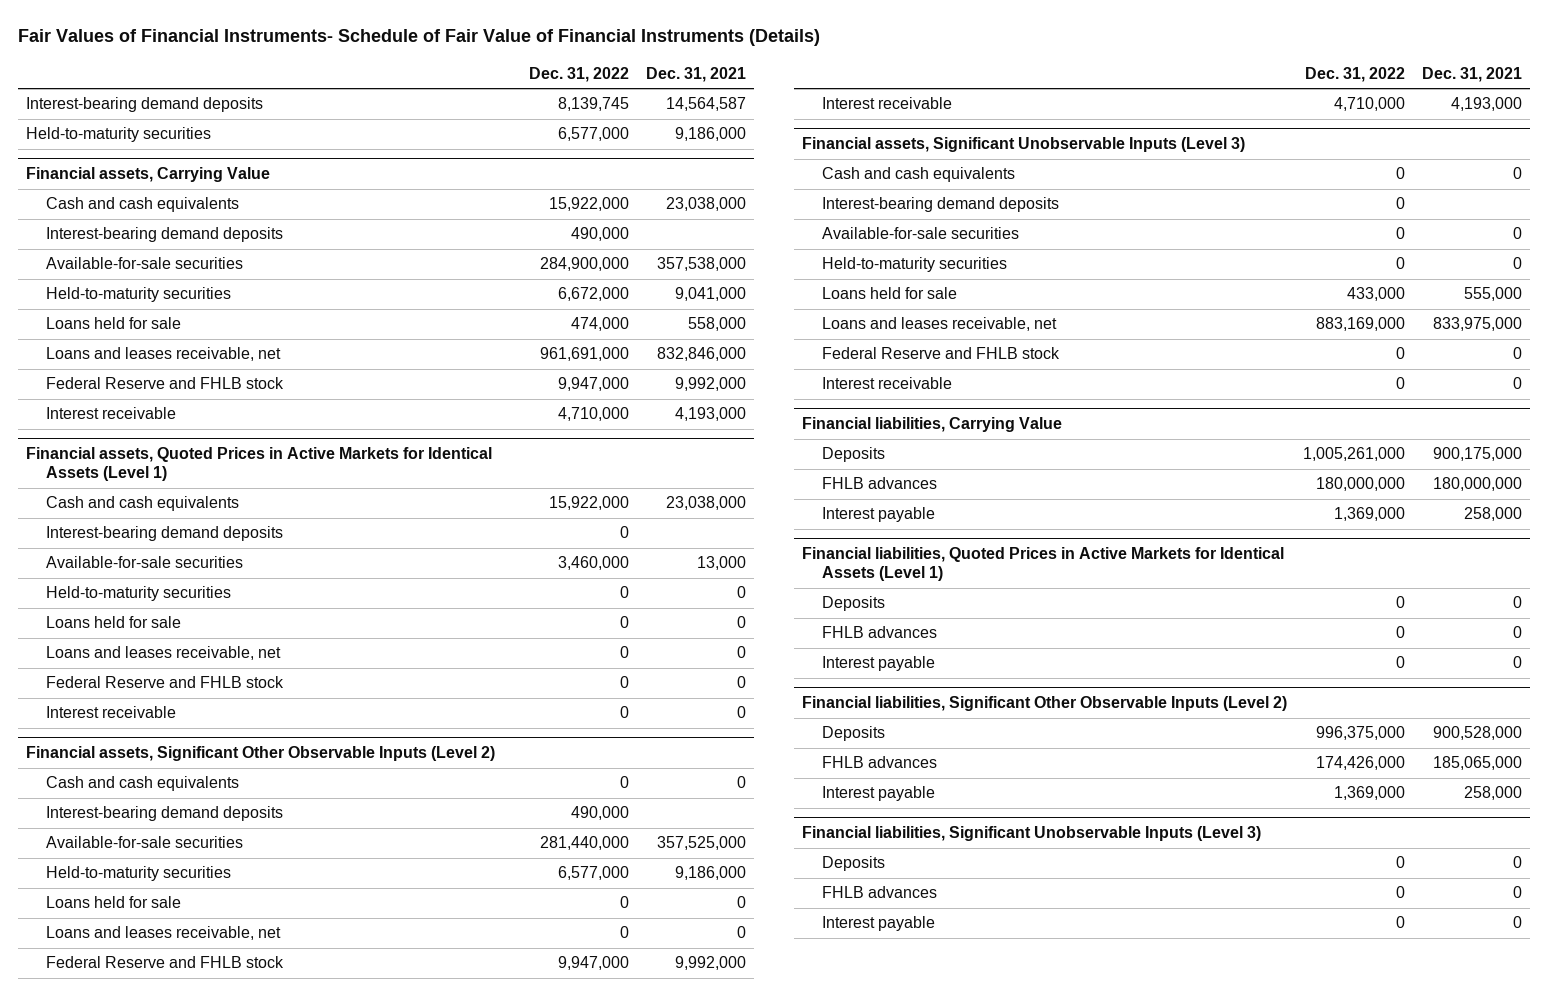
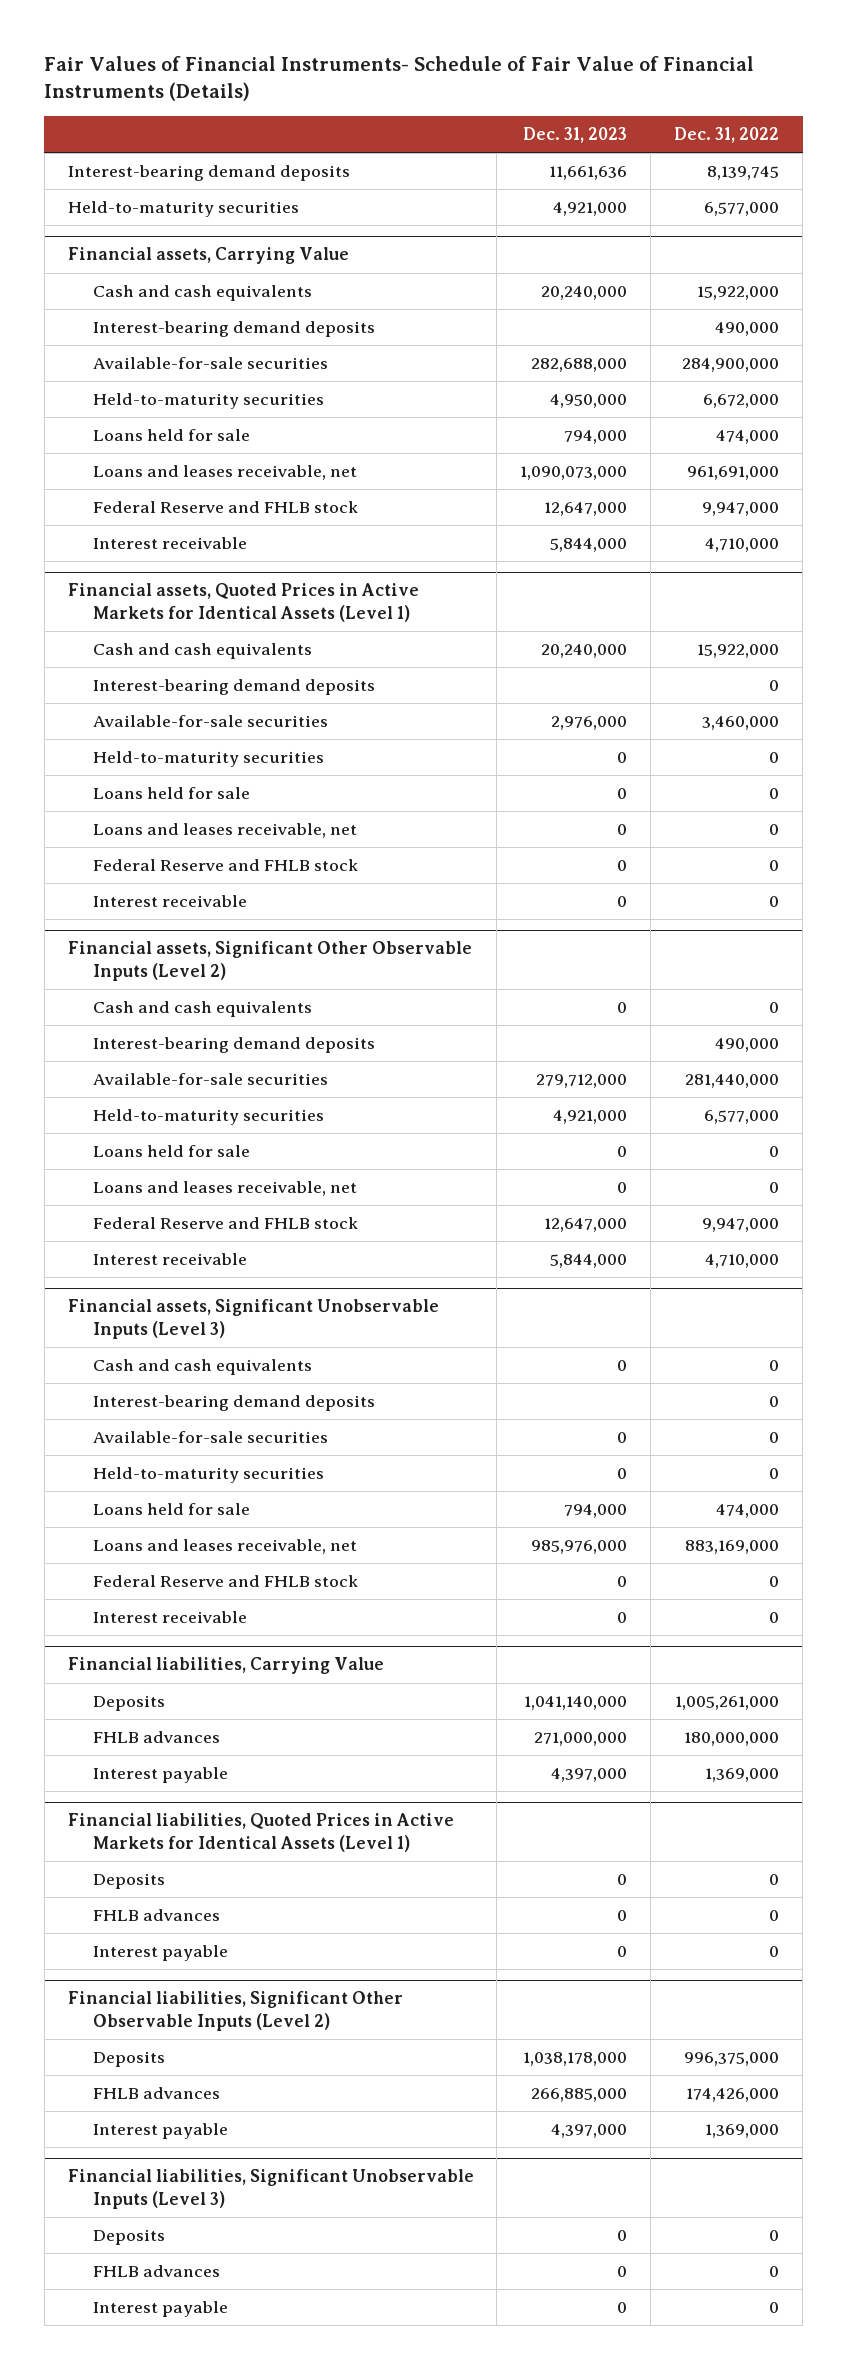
- | Dec. 31, 2022 | Dec. 31, 2021
+ | Dec. 31, 2023 | Dec. 31, 2022
@ Financial assets, Significant Unobservable Inputs (Level 3)
- Loans held for sale | 433,000 | 555,000
+ Loans held for sale | 794,000 | 474,000

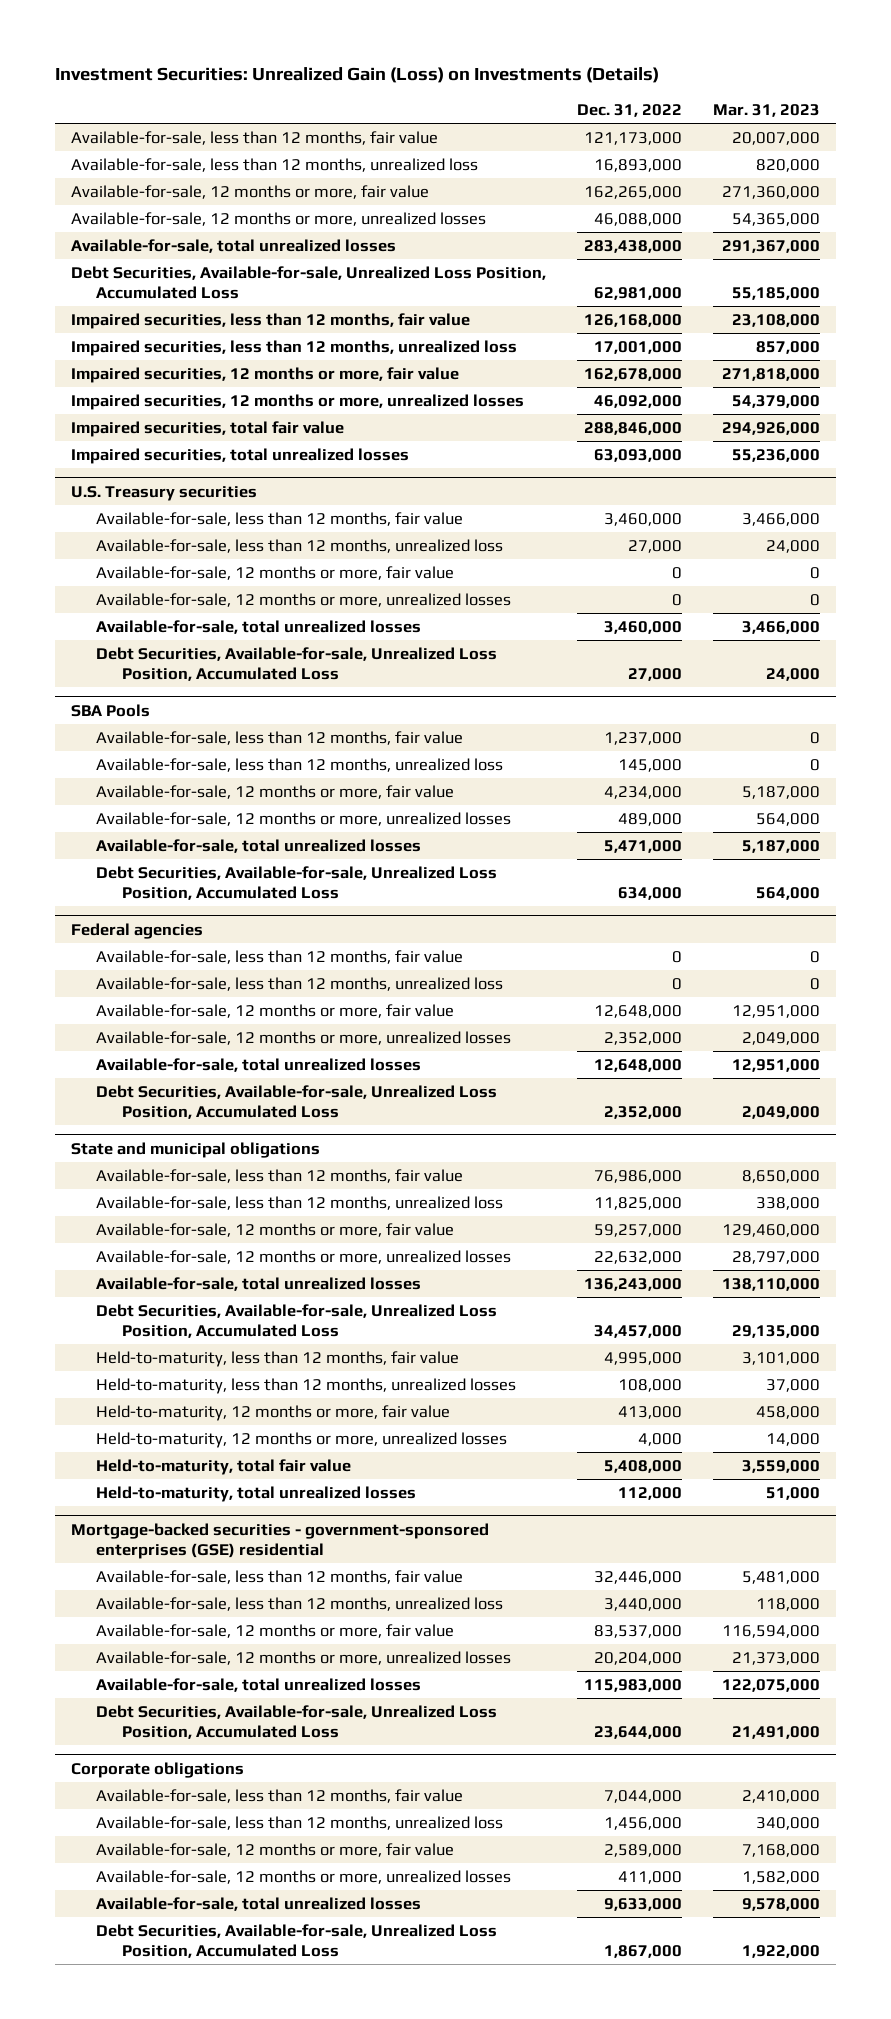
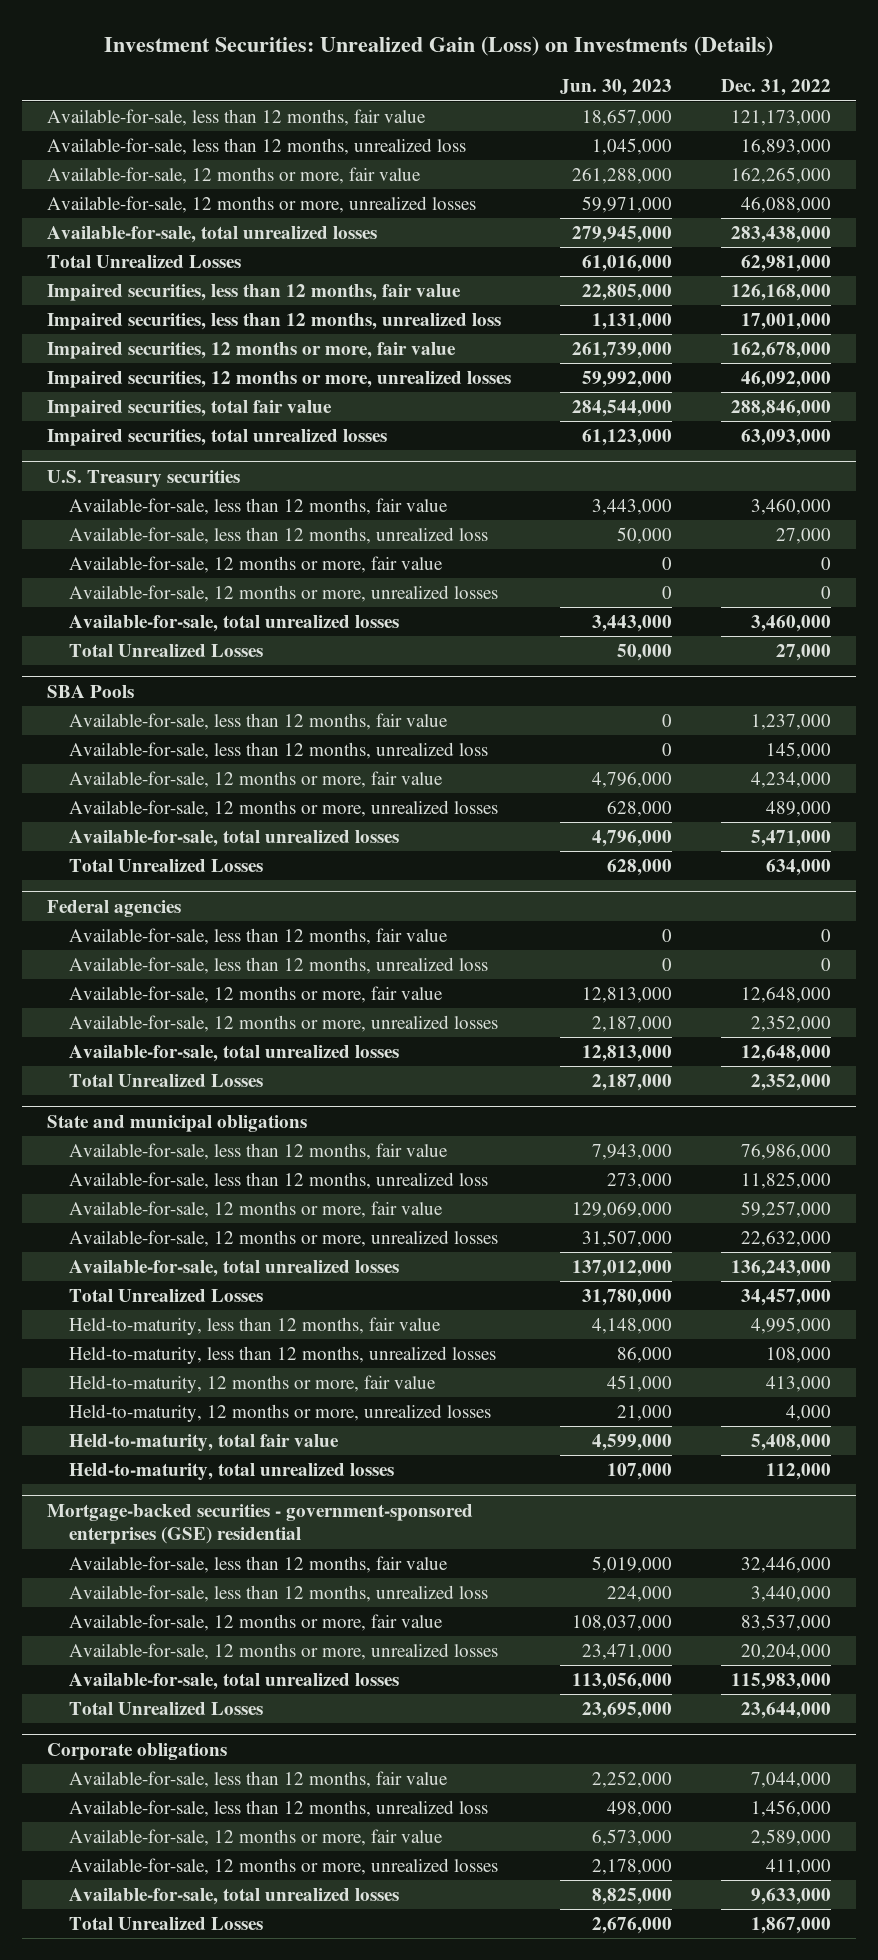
- | Dec. 31, 2022 | Mar. 31, 2023
+ | Jun. 30, 2023 | Dec. 31, 2022
- Debt Securities, Available-for-sale, Unrealized Loss Position, Accumulated Loss | 62,981,000 | 55,185,000
+ Total Unrealized Losses | 61,016,000 | 62,981,000
@ U.S. Treasury securities
- Debt Securities, Available-for-sale, Unrealized Loss Position, Accumulated Loss | 27,000 | 24,000
+ Total Unrealized Losses | 50,000 | 27,000
@ SBA Pools
- Debt Securities, Available-for-sale, Unrealized Loss Position, Accumulated Loss | 634,000 | 564,000
+ Total Unrealized Losses | 628,000 | 634,000
@ Federal agencies
- Debt Securities, Available-for-sale, Unrealized Loss Position, Accumulated Loss | 2,352,000 | 2,049,000
+ Total Unrealized Losses | 2,187,000 | 2,352,000
@ State and municipal obligations
- Debt Securities, Available-for-sale, Unrealized Loss Position, Accumulated Loss | 34,457,000 | 29,135,000
+ Total Unrealized Losses | 31,780,000 | 34,457,000
@ Mortgage-backed securities - government-sponsored enterprises (GSE) residential
- Debt Securities, Available-for-sale, Unrealized Loss Position, Accumulated Loss | 23,644,000 | 21,491,000
+ Total Unrealized Losses | 23,695,000 | 23,644,000
@ Corporate obligations
- Debt Securities, Available-for-sale, Unrealized Loss Position, Accumulated Loss | 1,867,000 | 1,922,000
+ Total Unrealized Losses | 2,676,000 | 1,867,000

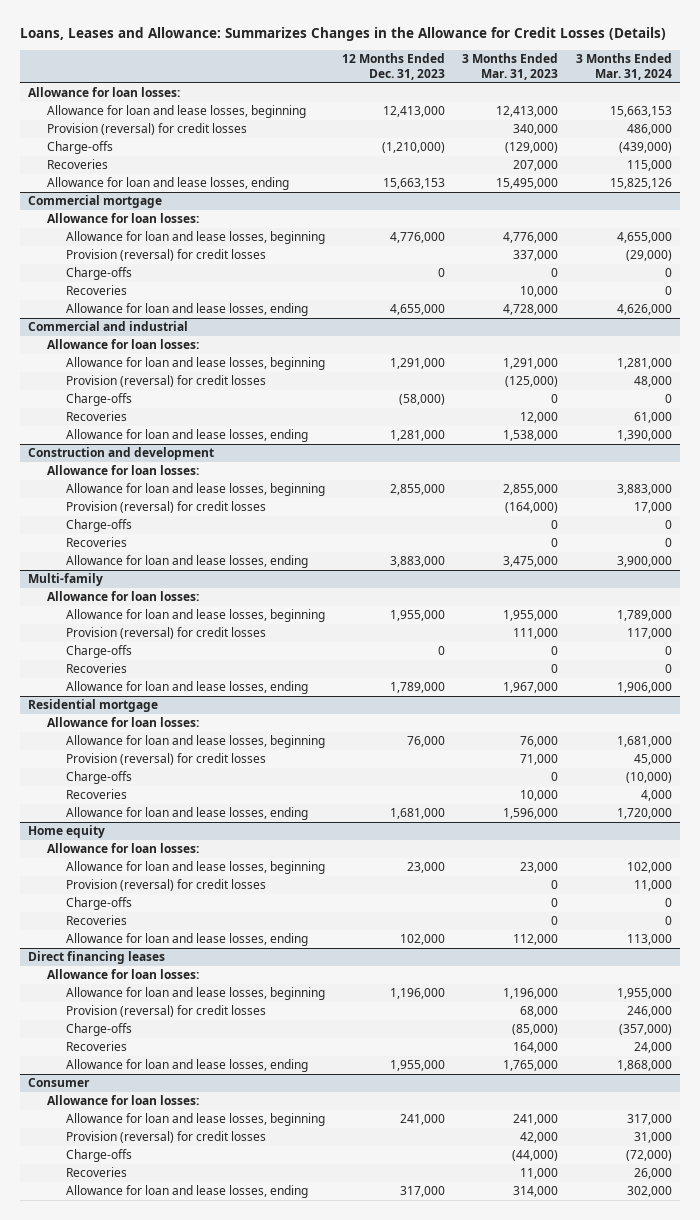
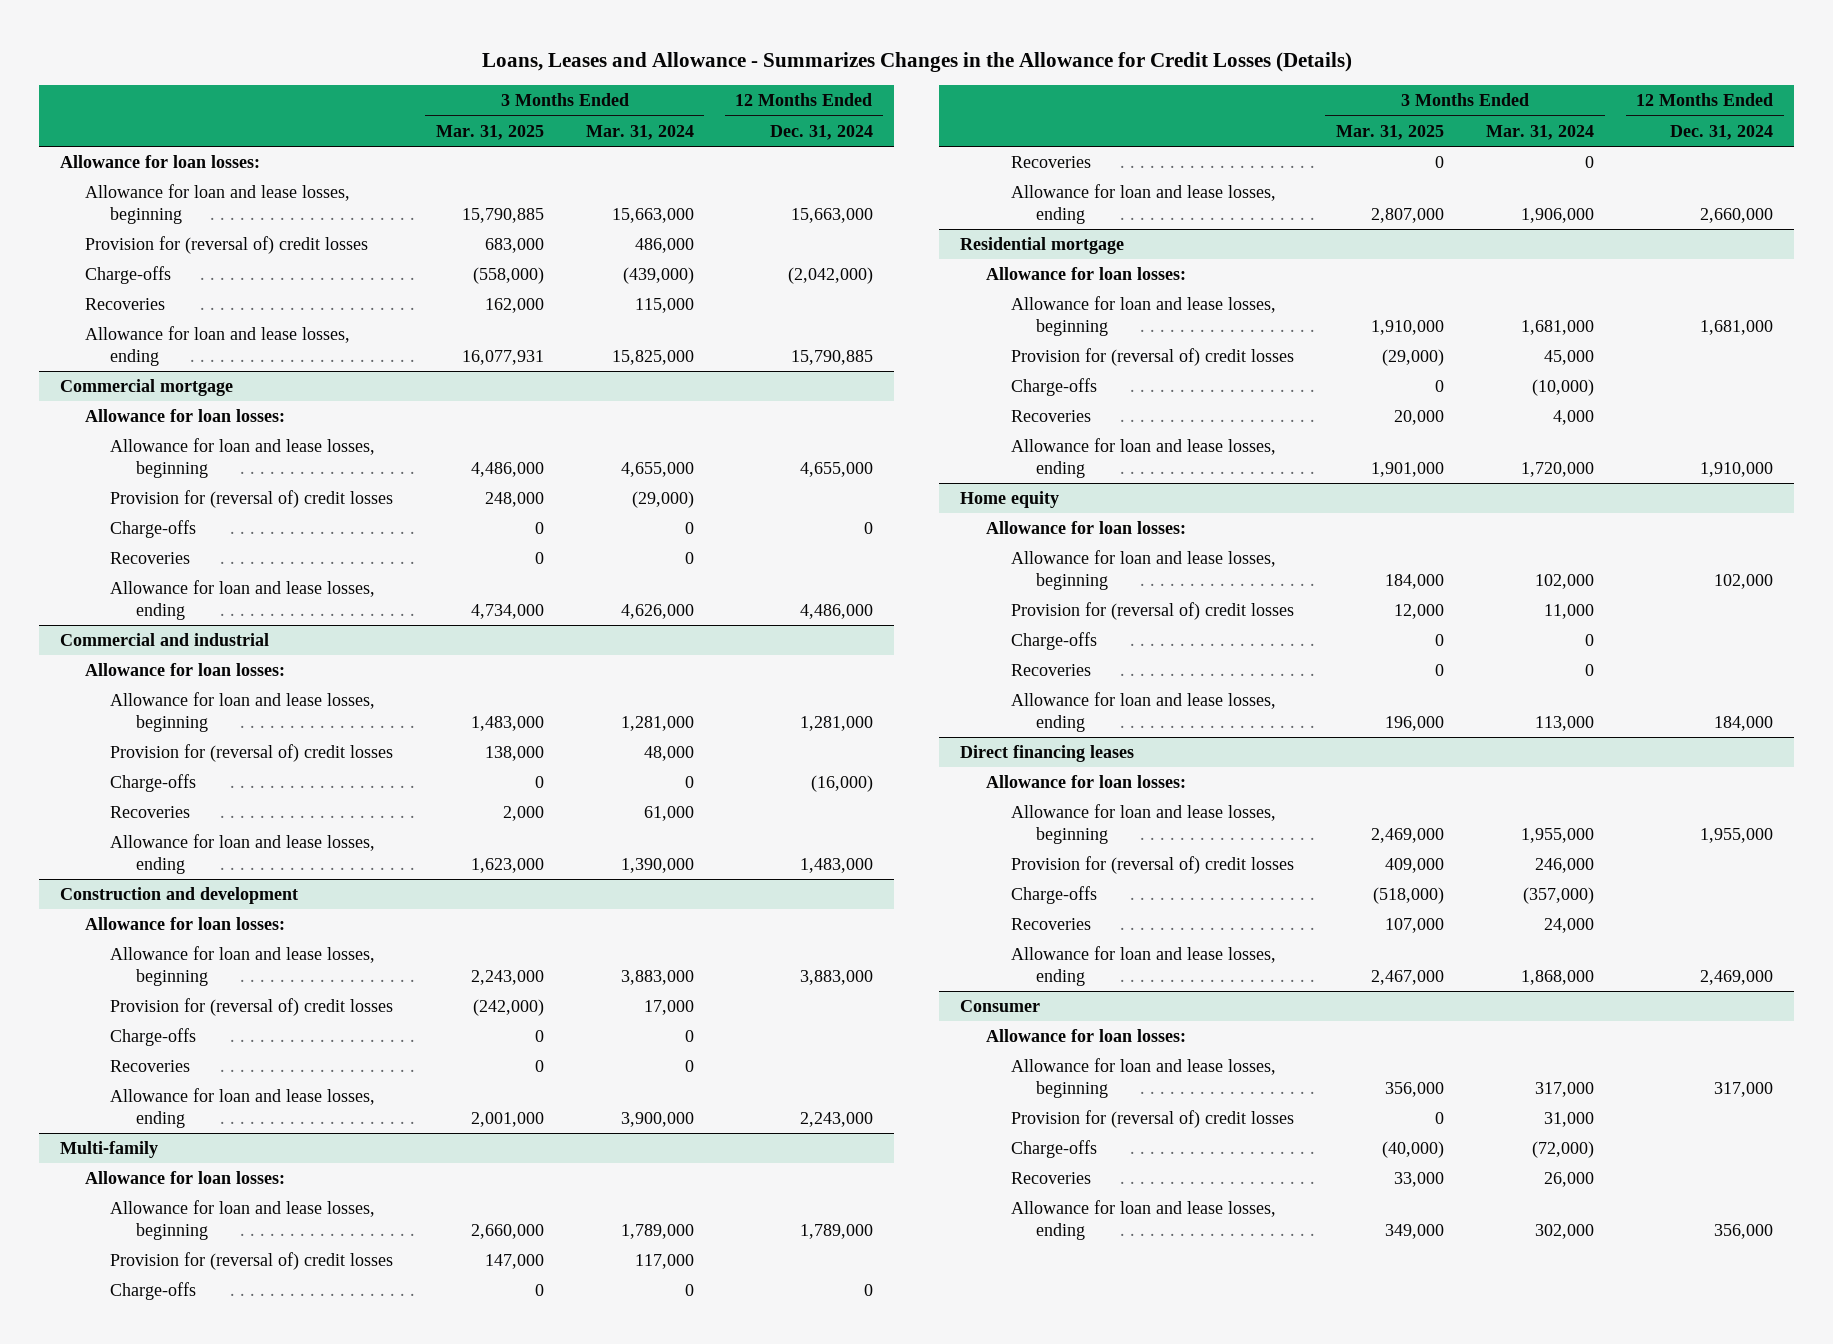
- Loans, Leases and Allowance: Summarizes Changes in the Allowance for Credit Losses (Details)
+ Loans, Leases and Allowance - Summarizes Changes in the Allowance for Credit Losses (Details)
- | 12 Months Ended Dec. 31, 2023 | 3 Months Ended Mar. 31, 2023 | 3 Months Ended Mar. 31, 2024
+ | 3 Months Ended Mar. 31, 2025 | 3 Months Ended Mar. 31, 2024 | 12 Months Ended Dec. 31, 2024
- Allowance for loan and lease losses, beginning | 12,413,000 | 12,413,000 | 15,663,153
- Provision (reversal) for credit losses | | 340,000 | 486,000
+ Allowance for loan and lease losses, beginning | 15,790,885 | 15,663,000 | 15,663,000
+ Provision for (reversal of) credit losses | 683,000 | 486,000 |
- Allowance for loan and lease losses, ending | 15,663,153 | 15,495,000 | 15,825,126
+ Allowance for loan and lease losses, ending | 16,077,931 | 15,825,000 | 15,790,885
@ Commercial mortgage
- Provision (reversal) for credit losses | | 337,000 | (29,000)
+ Provision for (reversal of) credit losses | 248,000 | (29,000) |
@ Commercial and industrial
- Provision (reversal) for credit losses | | (125,000) | 48,000
+ Provision for (reversal of) credit losses | 138,000 | 48,000 |
@ Construction and development
- Provision (reversal) for credit losses | | (164,000) | 17,000
+ Provision for (reversal of) credit losses | (242,000) | 17,000 |
@ Multi-family
- Provision (reversal) for credit losses | | 111,000 | 117,000
+ Provision for (reversal of) credit losses | 147,000 | 117,000 |
@ Residential mortgage
- Provision (reversal) for credit losses | | 71,000 | 45,000
+ Provision for (reversal of) credit losses | (29,000) | 45,000 |
@ Home equity
- Provision (reversal) for credit losses | | 0 | 11,000
+ Provision for (reversal of) credit losses | 12,000 | 11,000 |
@ Direct financing leases
- Provision (reversal) for credit losses | | 68,000 | 246,000
+ Provision for (reversal of) credit losses | 409,000 | 246,000 |
@ Consumer
- Provision (reversal) for credit losses | | 42,000 | 31,000
+ Provision for (reversal of) credit losses | 0 | 31,000 |

